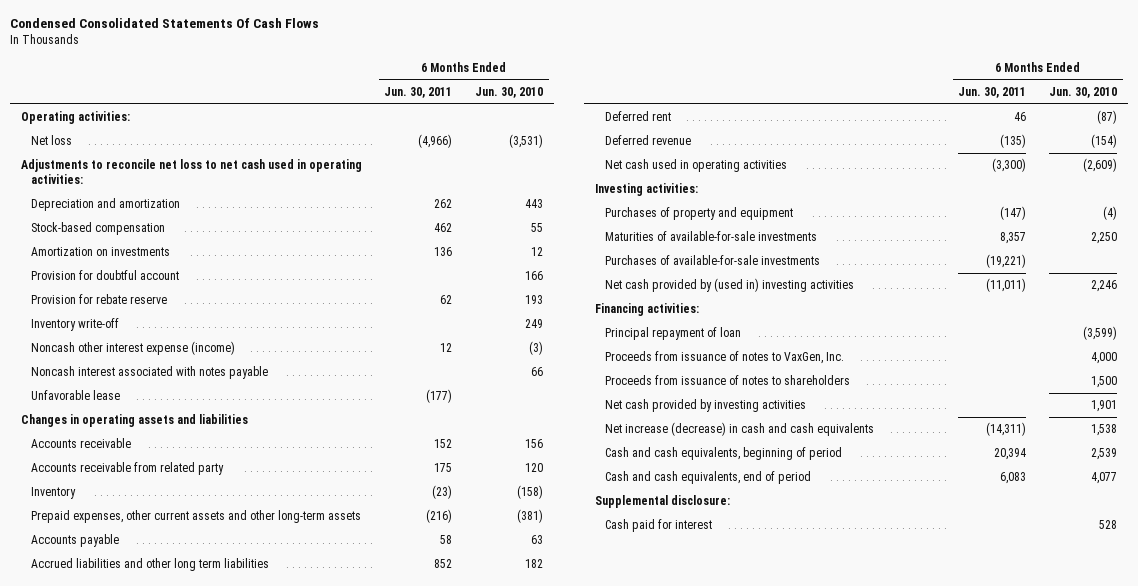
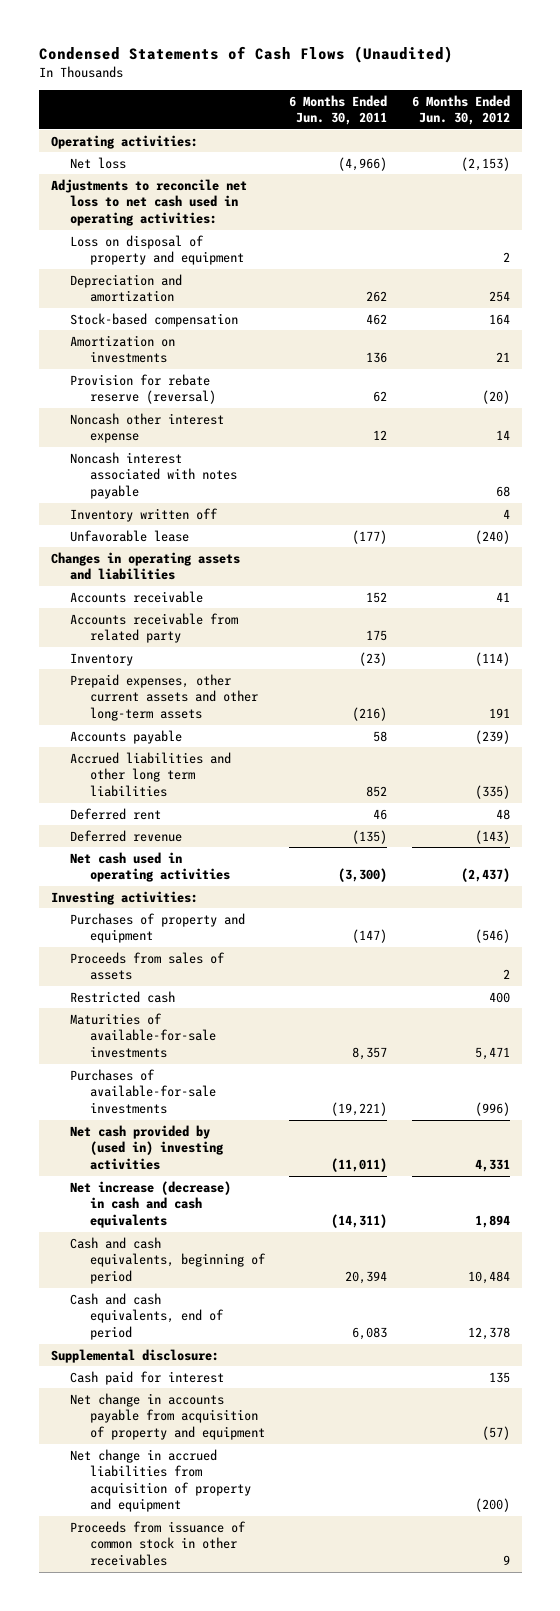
- Condensed Consolidated Statements Of Cash Flows
+ Condensed Statements of Cash Flows (Unaudited)
- | 6 Months Ended Jun. 30, 2011 | 6 Months Ended Jun. 30, 2010
+ | 6 Months Ended Jun. 30, 2011 | 6 Months Ended Jun. 30, 2012
+ Loss on disposal of property and equipment | | 2
- Provision for doubtful account | | 166
- Provision for rebate reserve | 62 | 193
- Inventory write-off | | 249
- Noncash other interest expense (income) | 12 | (3)
+ Provision for rebate reserve (reversal) | 62 | (20)
+ Noncash other interest expense | 12 | 14
+ Inventory written off | | 4
+ Proceeds from sales of assets | | 2
+ Restricted cash | | 400
- Financing activities:
- Principal repayment of loan | | (3,599)
- Proceeds from issuance of notes to VaxGen, Inc. | | 4,000
- Proceeds from issuance of notes to shareholders | | 1,500
- Net cash provided by investing activities | | 1,901
+ Net change in accounts payable from acquisition of property and equipment | | (57)
+ Net change in accrued liabilities from acquisition of property and equipment | | (200)
+ Proceeds from issuance of common stock in other receivables | | 9

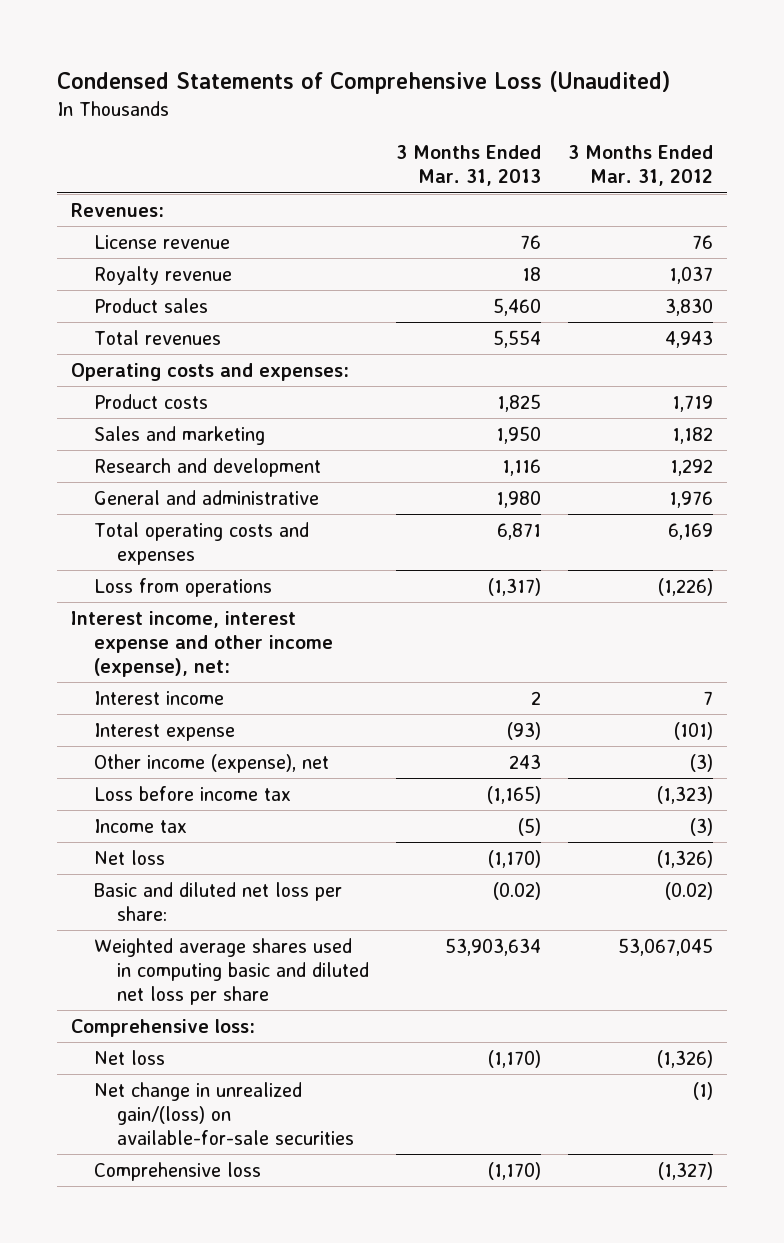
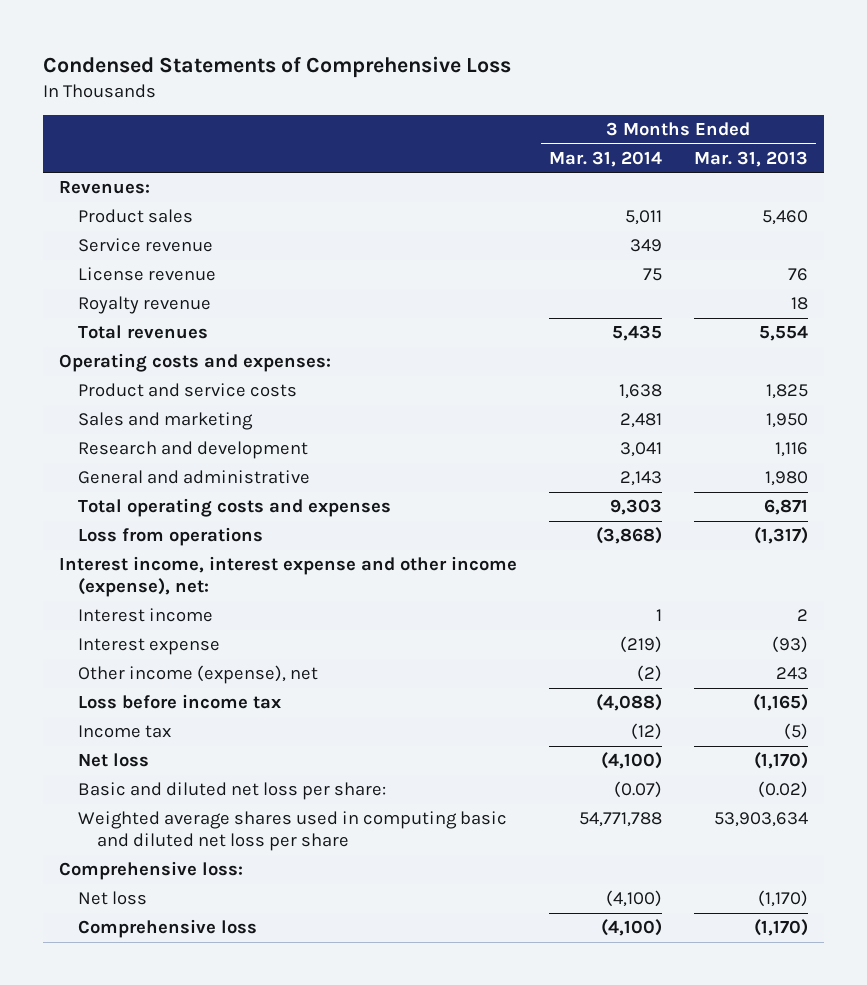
- Condensed Statements of Comprehensive Loss (Unaudited)
+ Condensed Statements of Comprehensive Loss
- | 3 Months Ended Mar. 31, 2013 | 3 Months Ended Mar. 31, 2012
+ | 3 Months Ended Mar. 31, 2014 | 3 Months Ended Mar. 31, 2013
moved up: Product sales | 5,011 | 5,460
+ Service revenue | 349 |
- Product costs | 1,825 | 1,719
+ Product and service costs | 1,638 | 1,825
- Net change in unrealized gain/(loss) on available-for-sale securities | | (1)

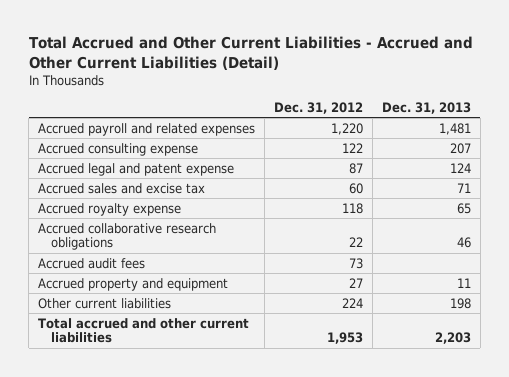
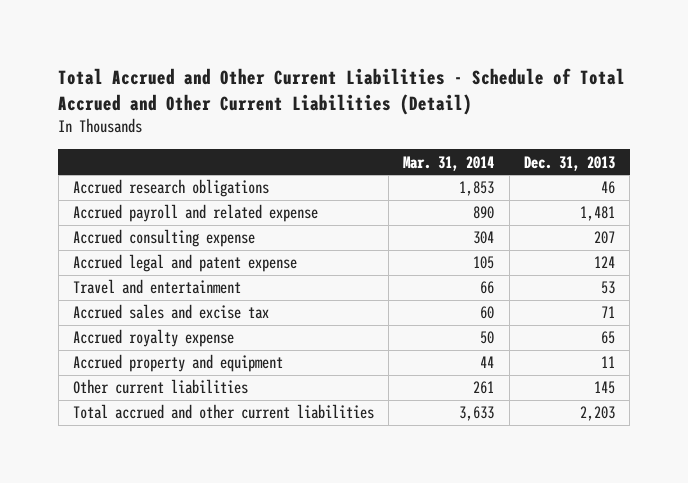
- Total Accrued and Other Current Liabilities - Accrued and Other Current Liabilities (Detail)
+ Total Accrued and Other Current Liabilities - Schedule of Total Accrued and Other Current Liabilities (Detail)
- | Dec. 31, 2012 | Dec. 31, 2013
+ | Mar. 31, 2014 | Dec. 31, 2013
- Accrued payroll and related expenses | 1,220 | 1,481
+ Accrued research obligations | 1,853 | 46
+ Accrued payroll and related expense | 890 | 1,481
+ Travel and entertainment | 66 | 53
- Accrued collaborative research obligations | 22 | 46
- Accrued audit fees | 73 |
- Other current liabilities | 224 | 198
+ Other current liabilities | 261 | 145

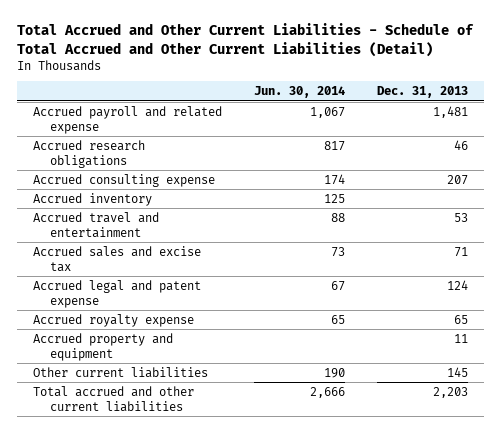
- | Mar. 31, 2014 | Dec. 31, 2013
+ | Jun. 30, 2014 | Dec. 31, 2013
moved down: Accrued research obligations | 817 | 46
- Travel and entertainment | 66 | 53
+ Accrued inventory | 125 |
+ Accrued travel and entertainment | 88 | 53
moved down: Accrued legal and patent expense | 67 | 124

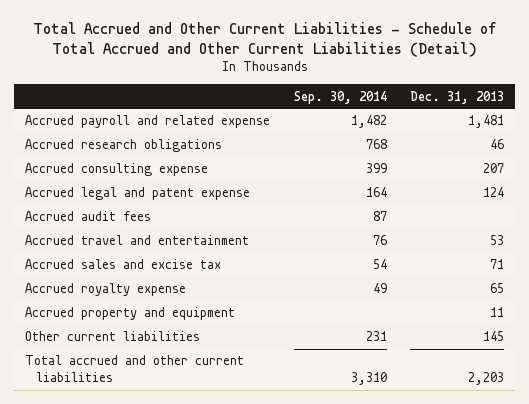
- | Jun. 30, 2014 | Dec. 31, 2013
+ | Sep. 30, 2014 | Dec. 31, 2013
- Accrued inventory | 125 |
moved up: Accrued legal and patent expense | 164 | 124
+ Accrued audit fees | 87 |

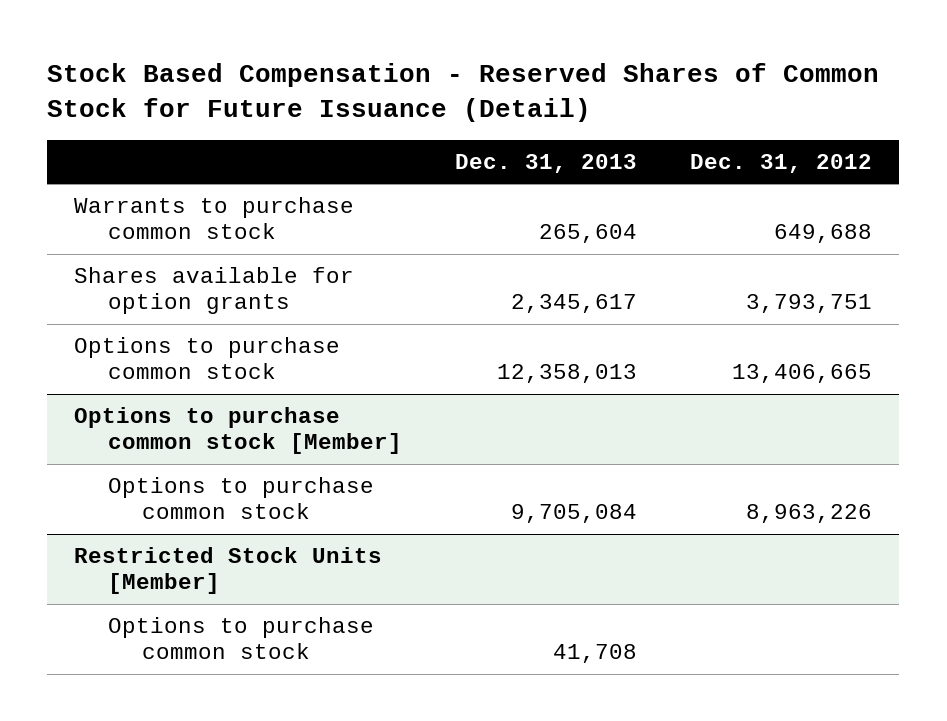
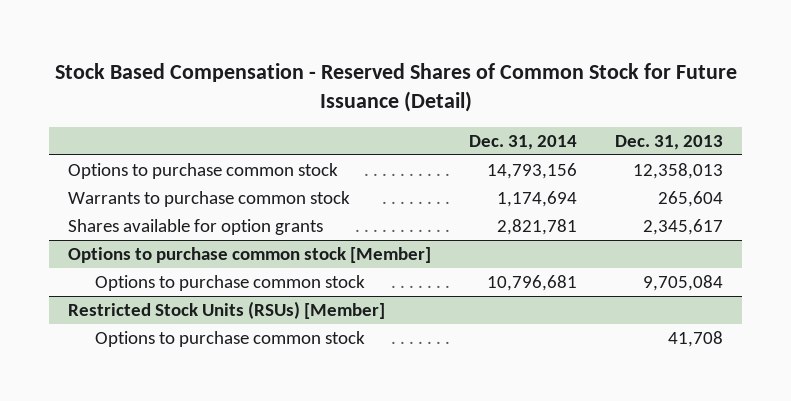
- | Dec. 31, 2013 | Dec. 31, 2012
+ | Dec. 31, 2014 | Dec. 31, 2013
moved up: Options to purchase common stock | 14,793,156 | 12,358,013
- Restricted Stock Units [Member]
+ Restricted Stock Units (RSUs) [Member]

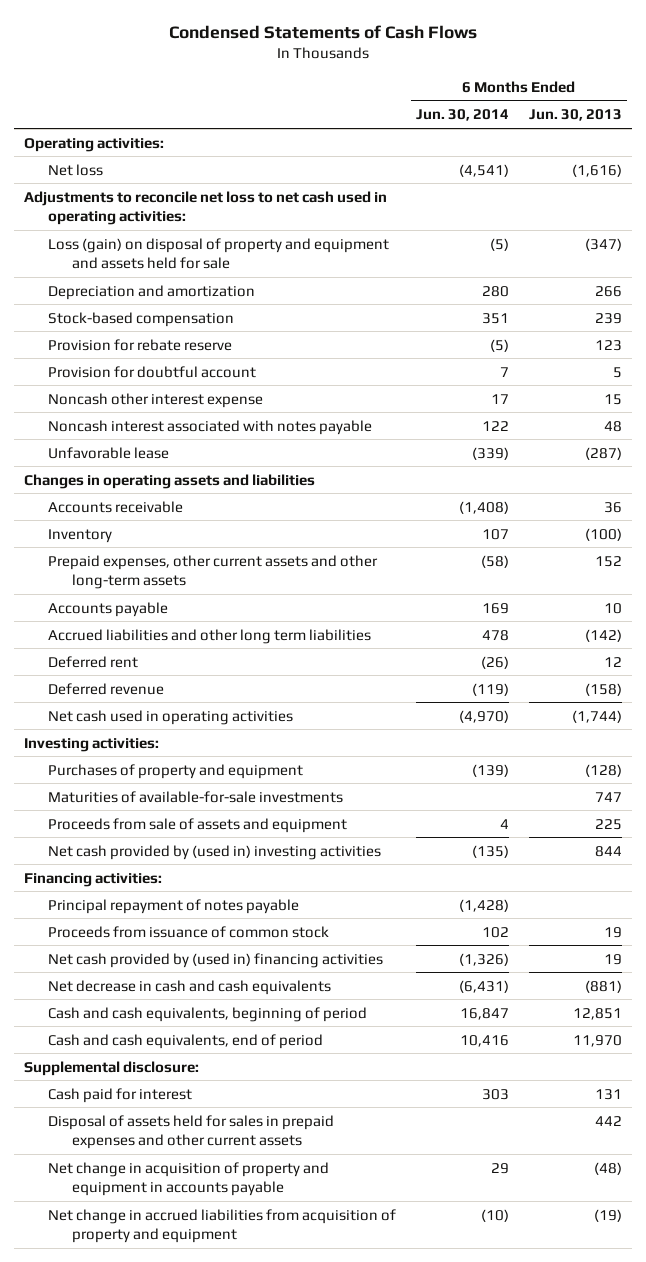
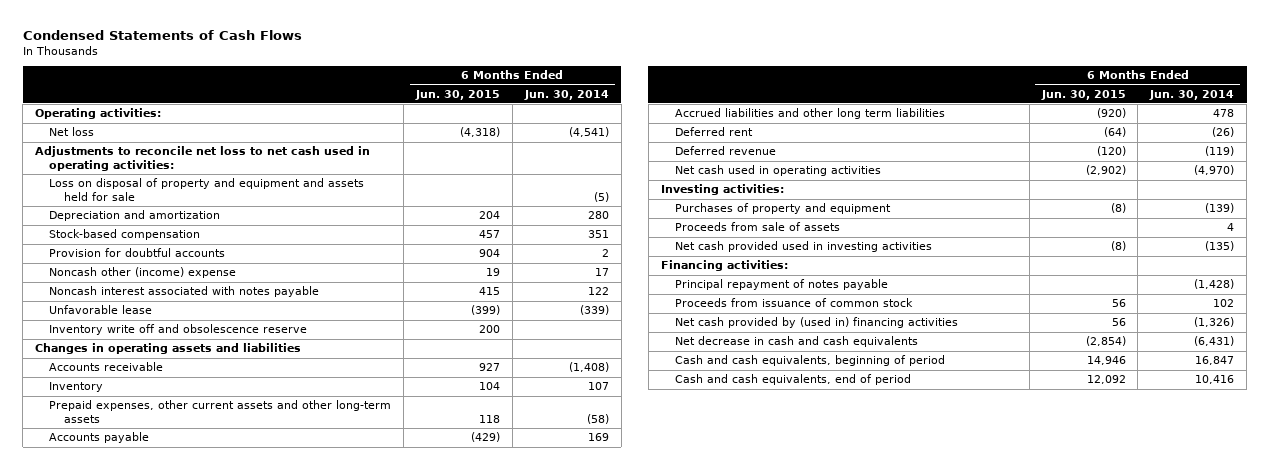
- | 6 Months Ended Jun. 30, 2014 | 6 Months Ended Jun. 30, 2013
+ | 6 Months Ended Jun. 30, 2015 | 6 Months Ended Jun. 30, 2014
- Loss (gain) on disposal of property and equipment and assets held for sale | (5) | (347)
+ Loss on disposal of property and equipment and assets held for sale | | (5)
- Provision for rebate reserve | (5) | 123
- Provision for doubtful account | 7 | 5
- Noncash other interest expense | 17 | 15
+ Provision for doubtful accounts | 904 | 2
+ Noncash other (income) expense | 19 | 17
+ Inventory write off and obsolescence reserve | 200 |
- Maturities of available-for-sale investments | | 747
- Proceeds from sale of assets and equipment | 4 | 225
- Net cash provided by (used in) investing activities | (135) | 844
+ Proceeds from sale of assets | | 4
+ Net cash provided used in investing activities | (8) | (135)
- Supplemental disclosure:
- Cash paid for interest | 303 | 131
- Disposal of assets held for sales in prepaid expenses and other current assets | | 442
- Net change in acquisition of property and equipment in accounts payable | 29 | (48)
- Net change in accrued liabilities from acquisition of property and equipment | (10) | (19)

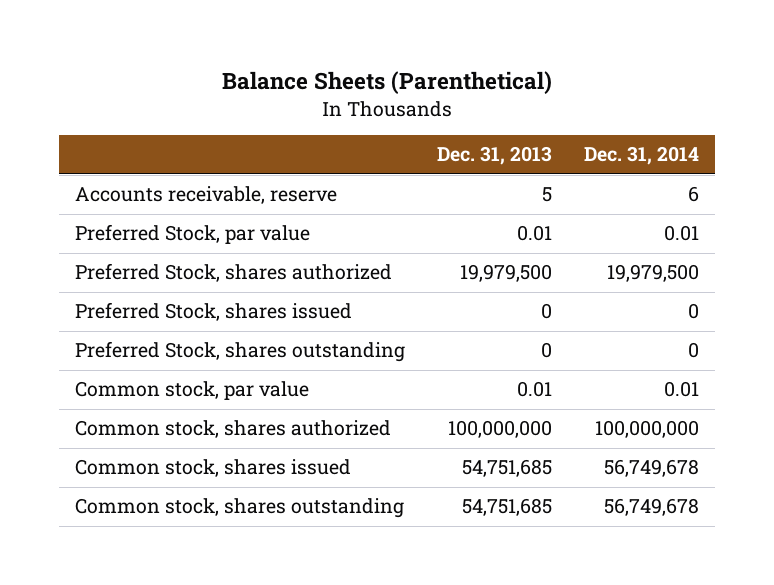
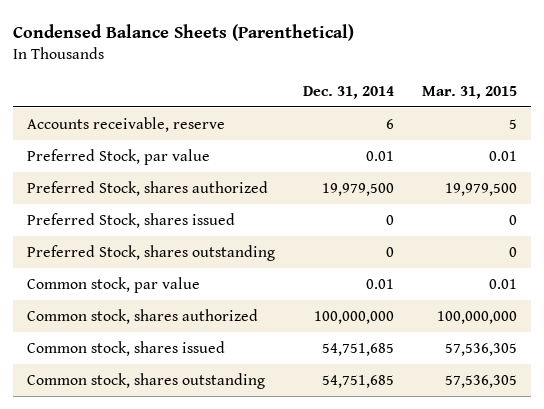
- Balance Sheets (Parenthetical)
+ Condensed Balance Sheets (Parenthetical)
- | Dec. 31, 2013 | Dec. 31, 2014
+ | Dec. 31, 2014 | Mar. 31, 2015
- Common stock, shares issued | 54,751,685 | 56,749,678
- Common stock, shares outstanding | 54,751,685 | 56,749,678
+ Common stock, shares issued | 54,751,685 | 57,536,305
+ Common stock, shares outstanding | 54,751,685 | 57,536,305

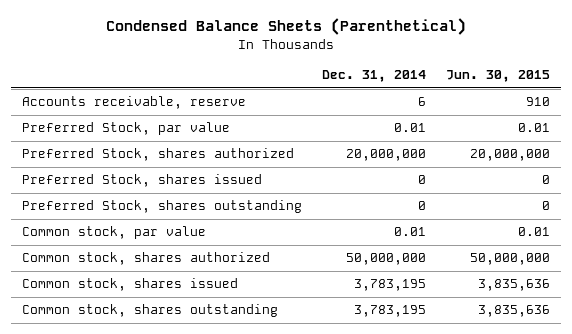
- | Dec. 31, 2014 | Mar. 31, 2015
+ | Dec. 31, 2014 | Jun. 30, 2015
- Preferred Stock, shares authorized | 19,979,500 | 19,979,500
+ Preferred Stock, shares authorized | 20,000,000 | 20,000,000
- Common stock, shares authorized | 100,000,000 | 100,000,000
- Common stock, shares issued | 54,751,685 | 57,536,305
- Common stock, shares outstanding | 54,751,685 | 57,536,305
+ Common stock, shares authorized | 50,000,000 | 50,000,000
+ Common stock, shares issued | 3,783,195 | 3,835,636
+ Common stock, shares outstanding | 3,783,195 | 3,835,636

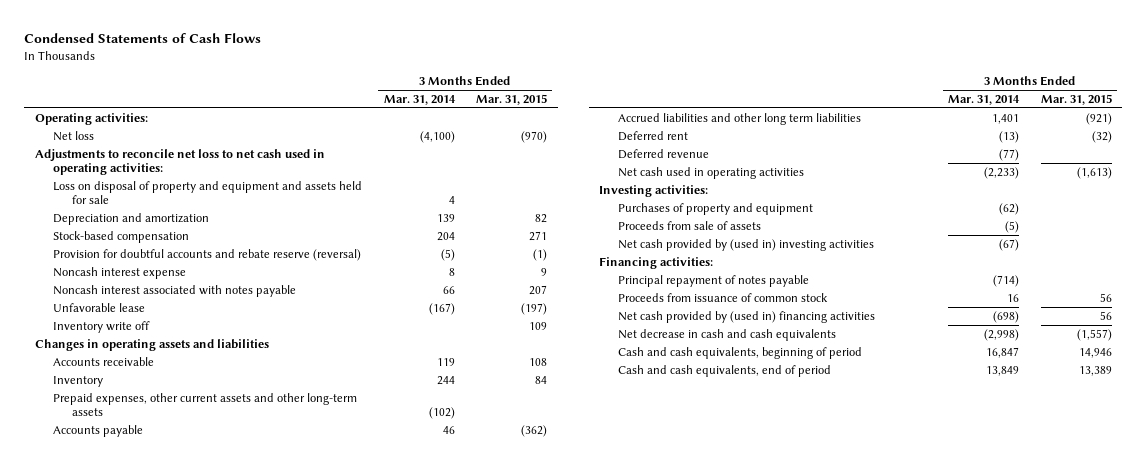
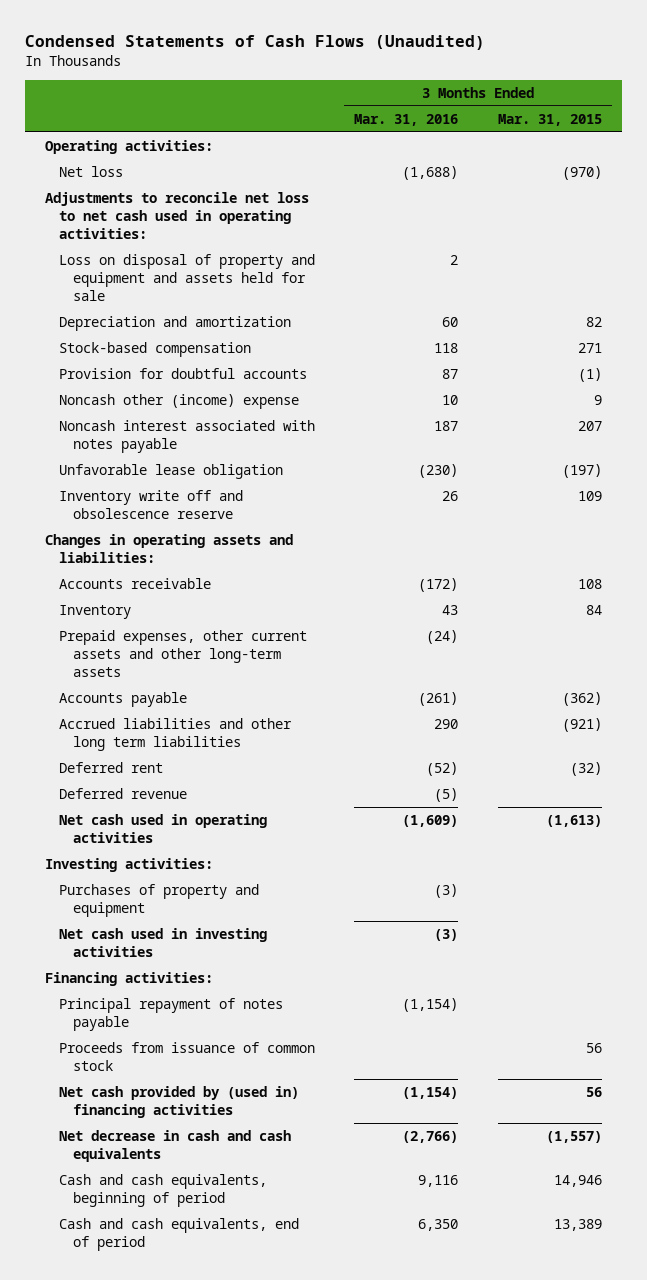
- Condensed Statements of Cash Flows
+ Condensed Statements of Cash Flows (Unaudited)
- | 3 Months Ended Mar. 31, 2014 | 3 Months Ended Mar. 31, 2015
+ | 3 Months Ended Mar. 31, 2016 | 3 Months Ended Mar. 31, 2015
- Provision for doubtful accounts and rebate reserve (reversal) | (5) | (1)
- Noncash interest expense | 8 | 9
+ Provision for doubtful accounts | 87 | (1)
+ Noncash other (income) expense | 10 | 9
- Unfavorable lease | (167) | (197)
- Inventory write off | | 109
- Changes in operating assets and liabilities
+ Unfavorable lease obligation | (230) | (197)
+ Inventory write off and obsolescence reserve | 26 | 109
+ Changes in operating assets and liabilities:
- Proceeds from sale of assets | (5) |
- Net cash provided by (used in) investing activities | (67) |
+ Net cash used in investing activities | (3) |

